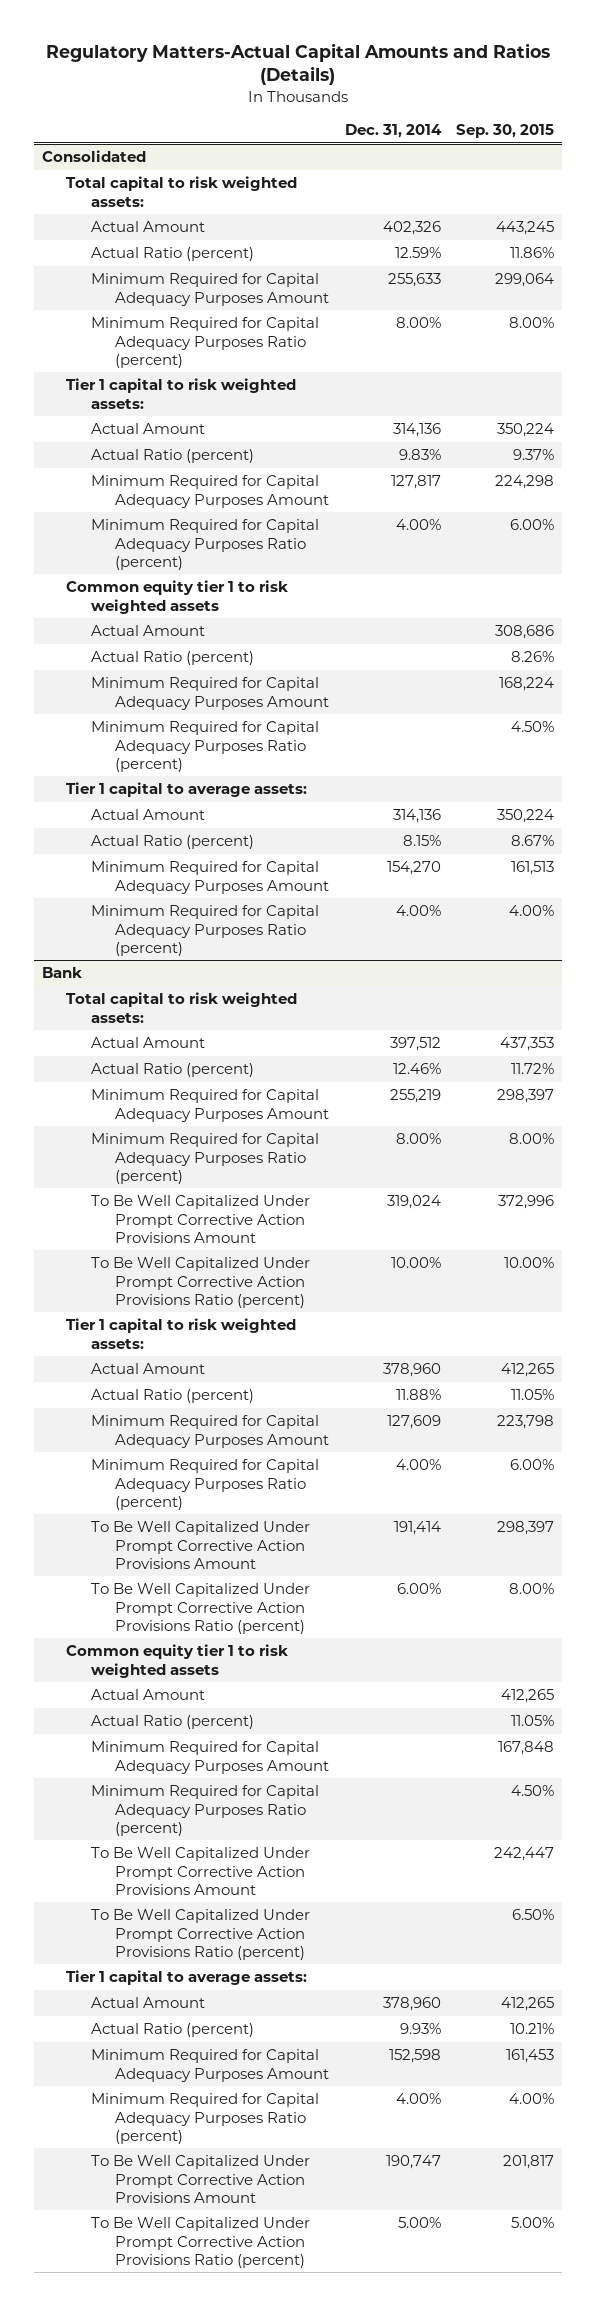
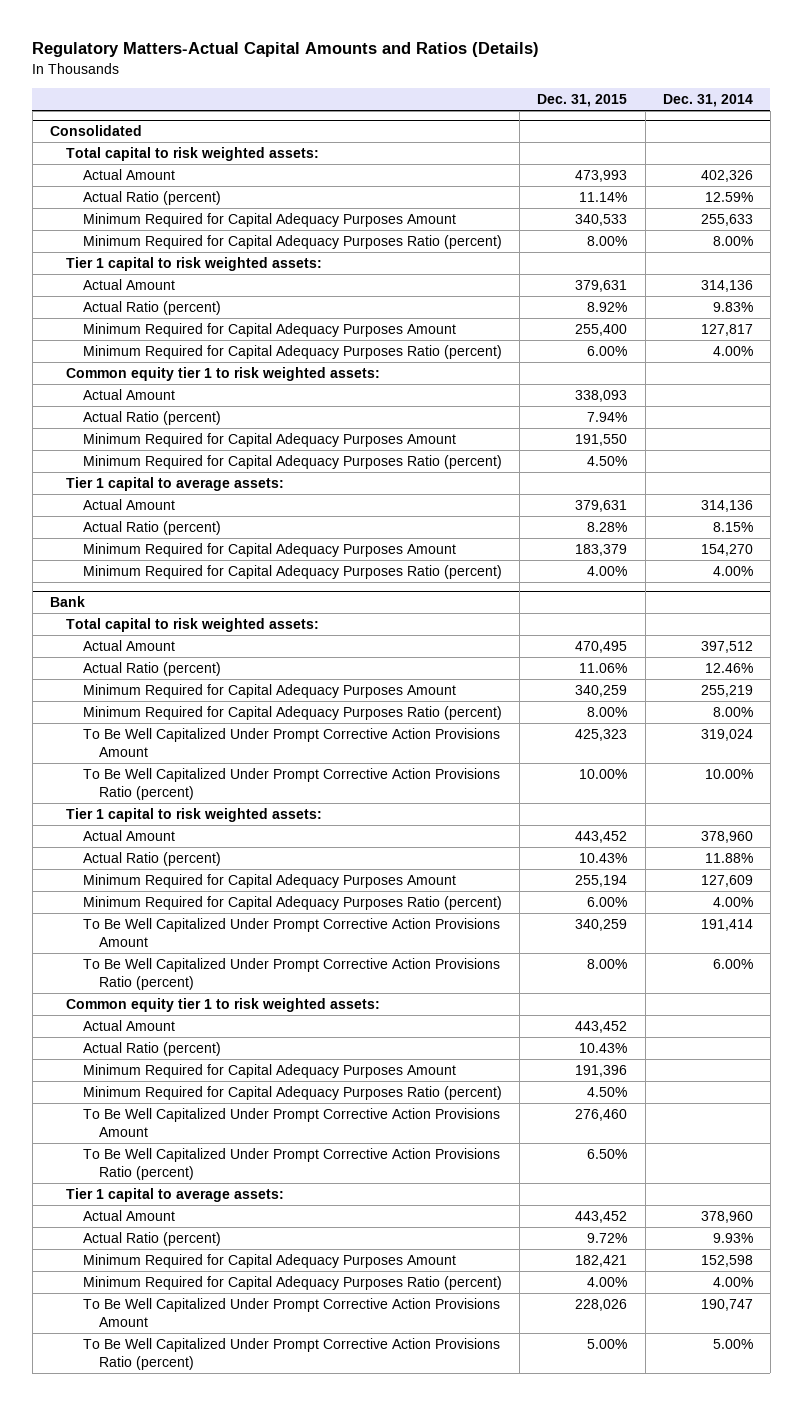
- | Dec. 31, 2014 | Sep. 30, 2015
+ | Dec. 31, 2015 | Dec. 31, 2014
@ Consolidated
- Common equity tier 1 to risk weighted assets
+ Common equity tier 1 to risk weighted assets:
@ Bank
- Common equity tier 1 to risk weighted assets
+ Common equity tier 1 to risk weighted assets:

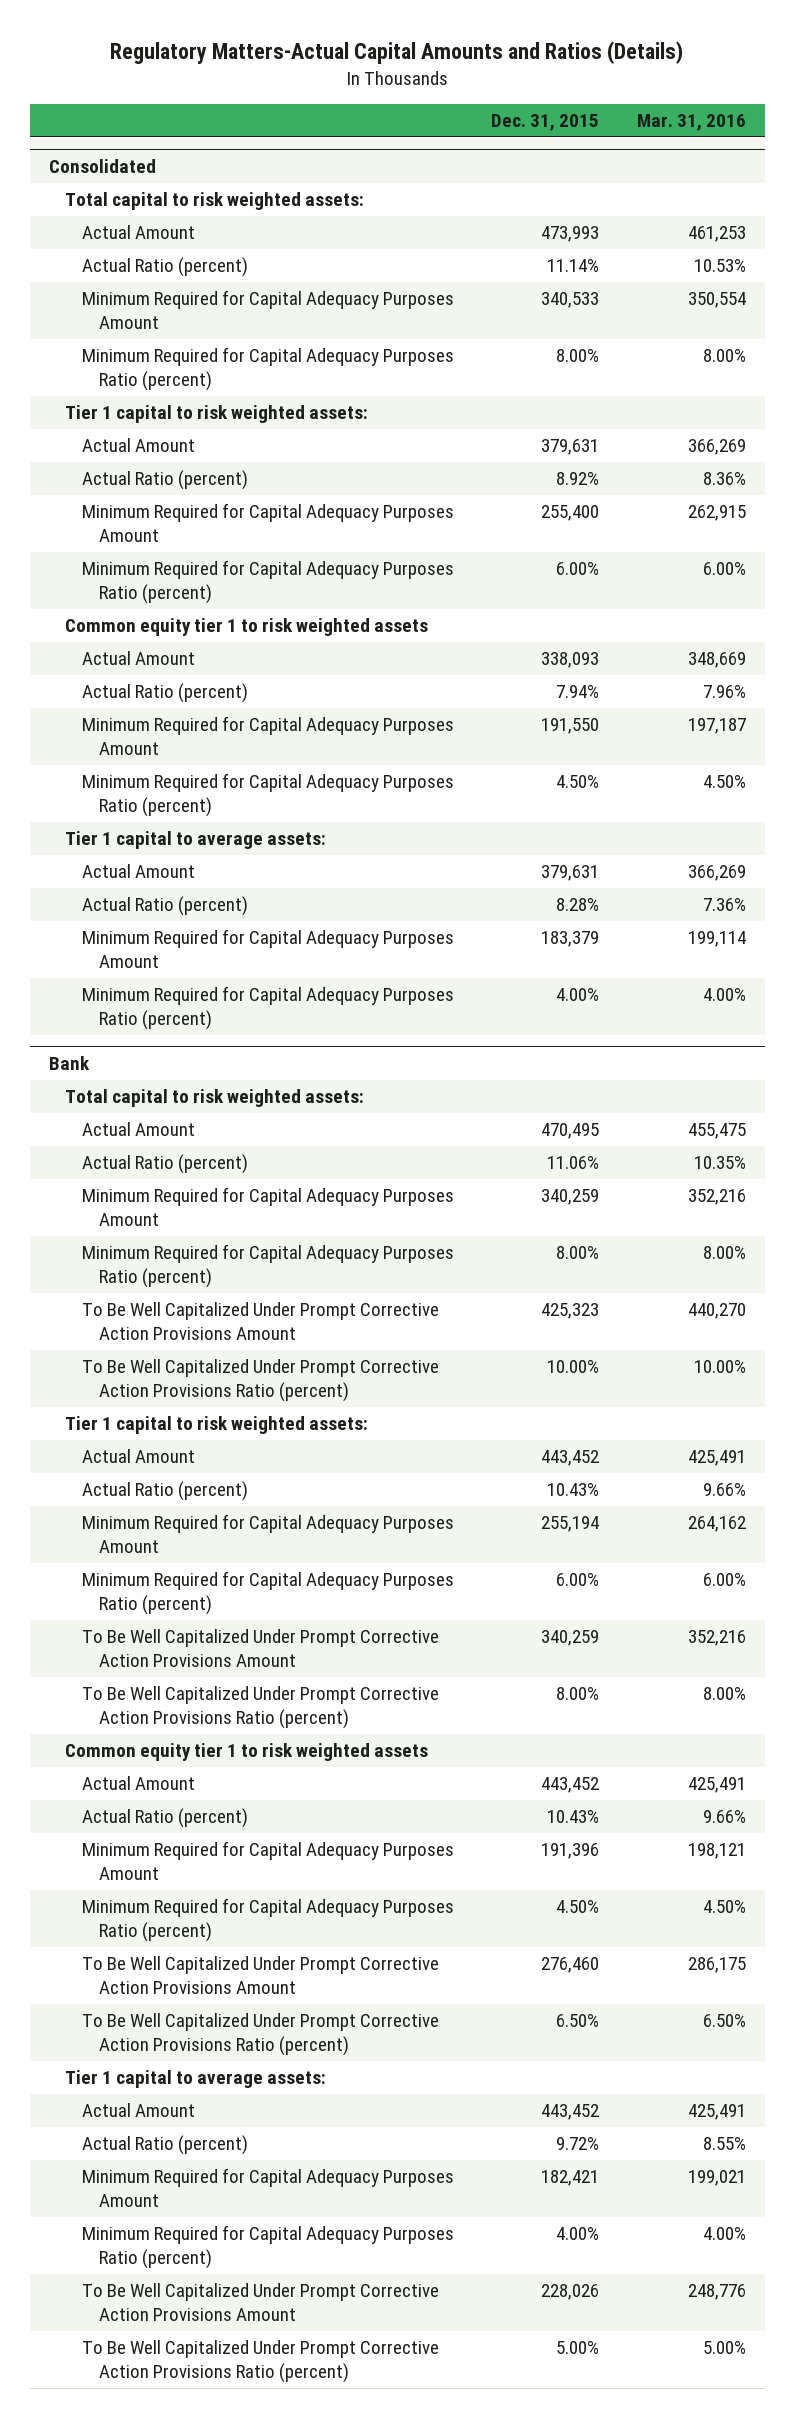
- | Dec. 31, 2015 | Dec. 31, 2014
+ | Dec. 31, 2015 | Mar. 31, 2016
@ Consolidated
- Common equity tier 1 to risk weighted assets:
+ Common equity tier 1 to risk weighted assets
@ Bank
- Common equity tier 1 to risk weighted assets:
+ Common equity tier 1 to risk weighted assets

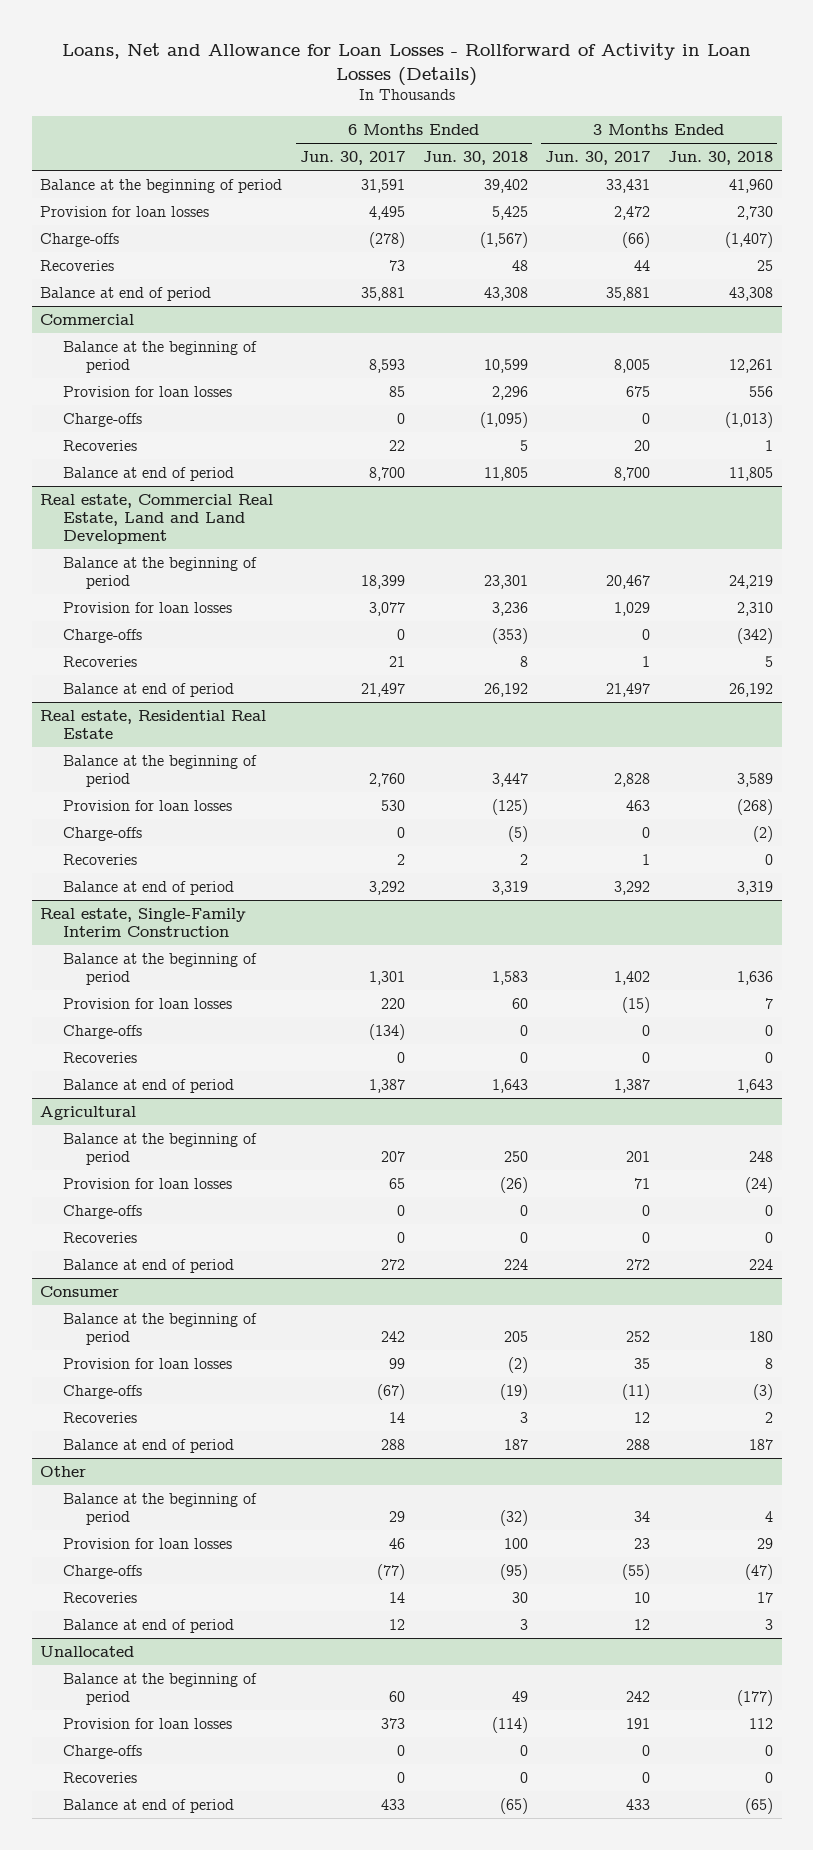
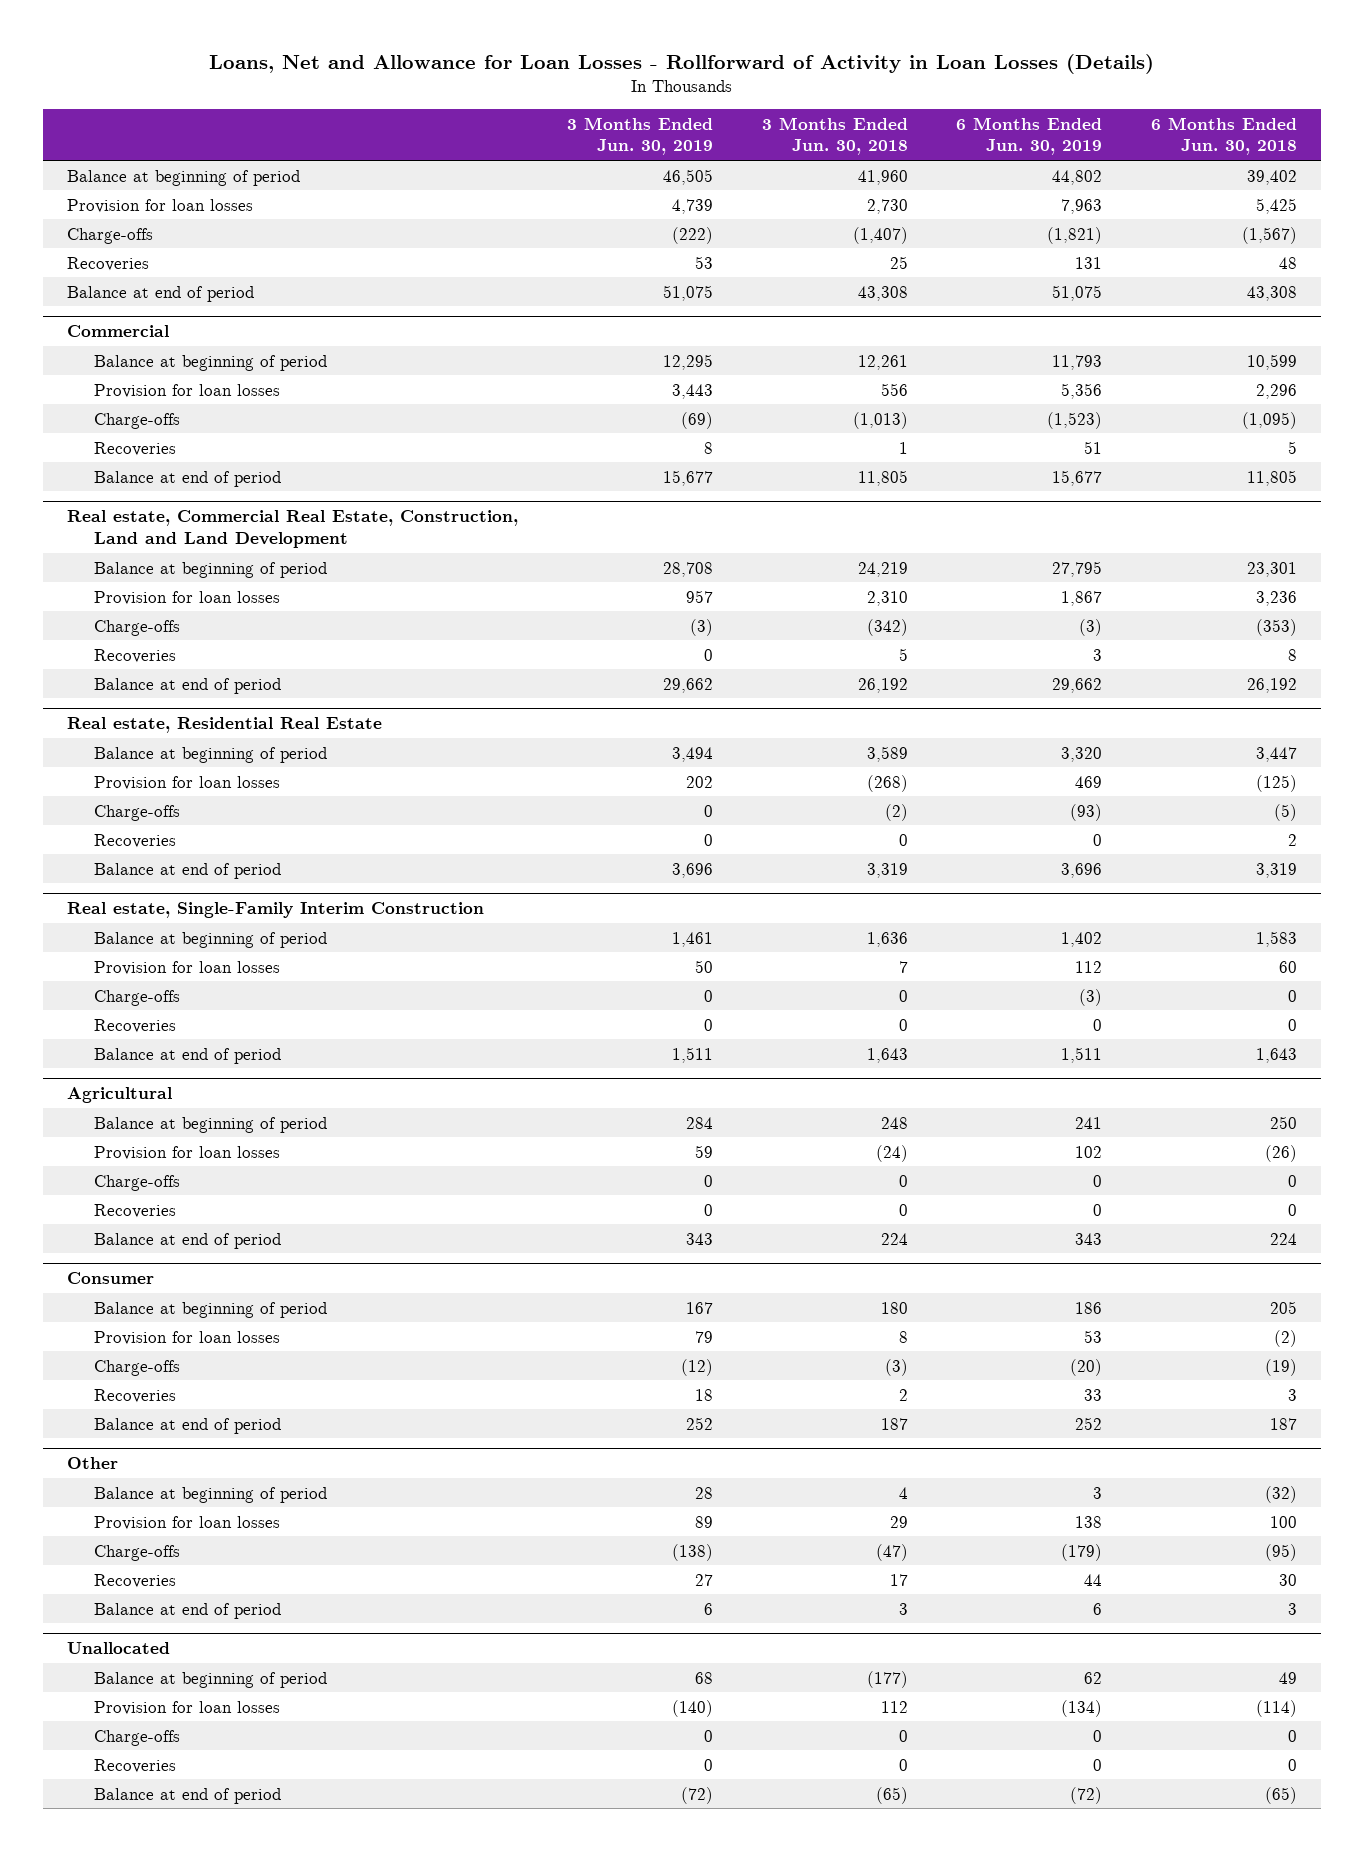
- | 6 Months Ended Jun. 30, 2017 | 6 Months Ended Jun. 30, 2018 | 3 Months Ended Jun. 30, 2017 | 3 Months Ended Jun. 30, 2018
+ | 3 Months Ended Jun. 30, 2019 | 3 Months Ended Jun. 30, 2018 | 6 Months Ended Jun. 30, 2019 | 6 Months Ended Jun. 30, 2018
- Balance at the beginning of period | 31,591 | 39,402 | 33,431 | 41,960
+ Balance at beginning of period | 46,505 | 41,960 | 44,802 | 39,402
@ Commercial
- Balance at the beginning of period | 8,593 | 10,599 | 8,005 | 12,261
+ Balance at beginning of period | 12,295 | 12,261 | 11,793 | 10,599
- Real estate, Commercial Real Estate, Land and Land Development
- Balance at the beginning of period | 18,399 | 23,301 | 20,467 | 24,219
+ Real estate, Commercial Real Estate, Construction, Land and Land Development
+ Balance at beginning of period | 28,708 | 24,219 | 27,795 | 23,301
@ Real estate, Residential Real Estate
- Balance at the beginning of period | 2,760 | 3,447 | 2,828 | 3,589
+ Balance at beginning of period | 3,494 | 3,589 | 3,320 | 3,447
@ Real estate, Single-Family Interim Construction
- Balance at the beginning of period | 1,301 | 1,583 | 1,402 | 1,636
+ Balance at beginning of period | 1,461 | 1,636 | 1,402 | 1,583
@ Agricultural
- Balance at the beginning of period | 207 | 250 | 201 | 248
+ Balance at beginning of period | 284 | 248 | 241 | 250
@ Consumer
- Balance at the beginning of period | 242 | 205 | 252 | 180
+ Balance at beginning of period | 167 | 180 | 186 | 205
@ Other
- Balance at the beginning of period | 29 | (32) | 34 | 4
+ Balance at beginning of period | 28 | 4 | 3 | (32)
@ Unallocated
- Balance at the beginning of period | 60 | 49 | 242 | (177)
+ Balance at beginning of period | 68 | (177) | 62 | 49

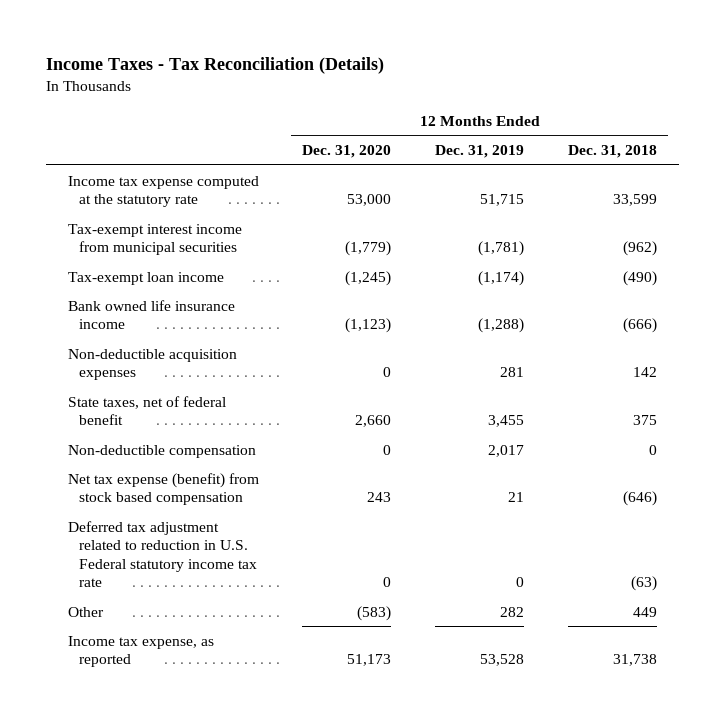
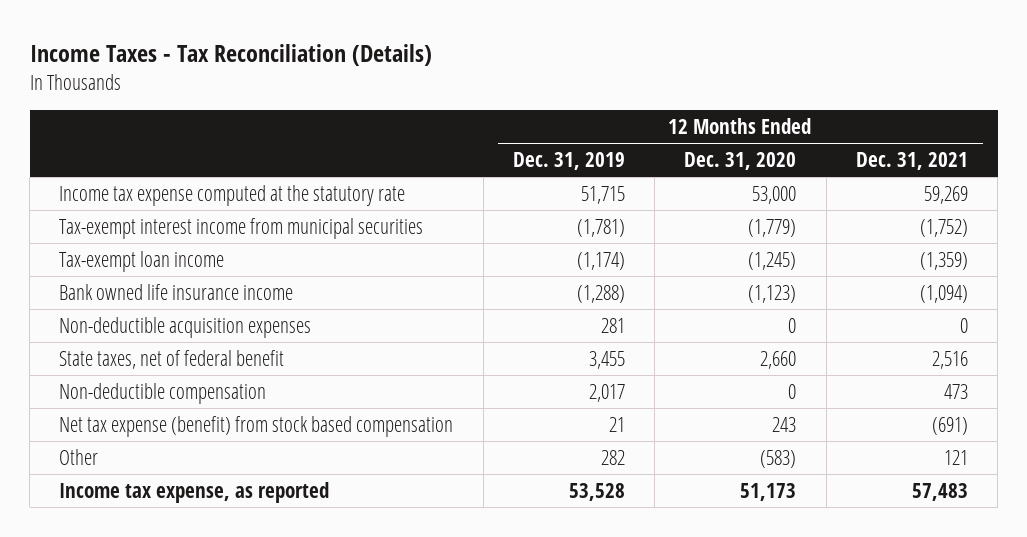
- | 12 Months Ended Dec. 31, 2020 | 12 Months Ended Dec. 31, 2019 | 12 Months Ended Dec. 31, 2018
+ | 12 Months Ended Dec. 31, 2019 | 12 Months Ended Dec. 31, 2020 | 12 Months Ended Dec. 31, 2021
- Deferred tax adjustment related to reduction in U.S. Federal statutory income tax rate | 0 | 0 | (63)

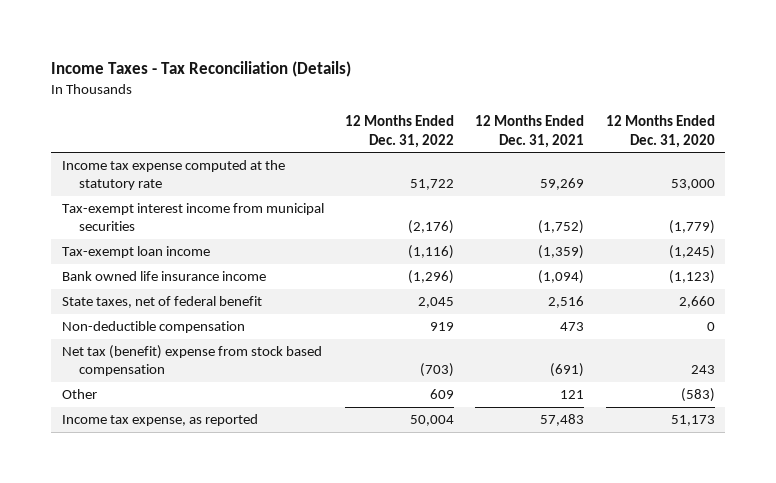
- | 12 Months Ended Dec. 31, 2019 | 12 Months Ended Dec. 31, 2020 | 12 Months Ended Dec. 31, 2021
+ | 12 Months Ended Dec. 31, 2022 | 12 Months Ended Dec. 31, 2021 | 12 Months Ended Dec. 31, 2020
- Non-deductible acquisition expenses | 281 | 0 | 0
- Net tax expense (benefit) from stock based compensation | 21 | 243 | (691)
+ Net tax (benefit) expense from stock based compensation | (703) | (691) | 243

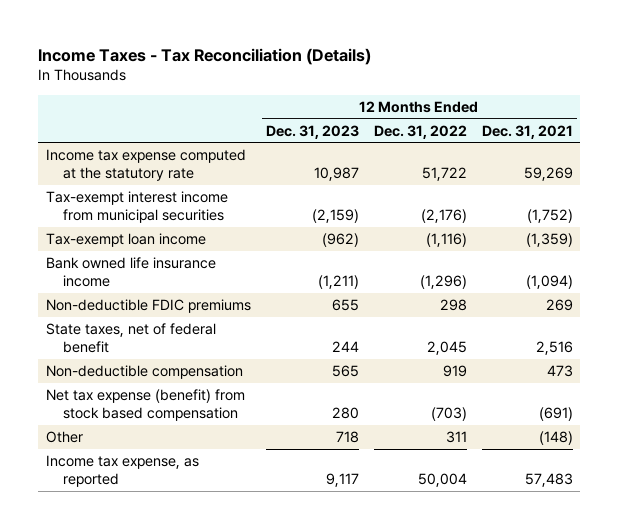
- | 12 Months Ended Dec. 31, 2022 | 12 Months Ended Dec. 31, 2021 | 12 Months Ended Dec. 31, 2020
+ | 12 Months Ended Dec. 31, 2023 | 12 Months Ended Dec. 31, 2022 | 12 Months Ended Dec. 31, 2021
+ Non-deductible FDIC premiums | 655 | 298 | 269
- Net tax (benefit) expense from stock based compensation | (703) | (691) | 243
- Other | 609 | 121 | (583)
+ Net tax expense (benefit) from stock based compensation | 280 | (703) | (691)
+ Other | 718 | 311 | (148)

